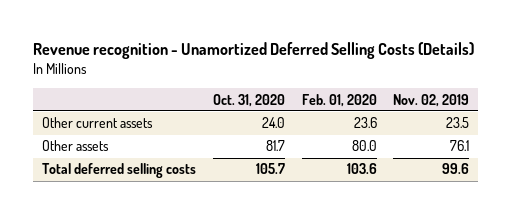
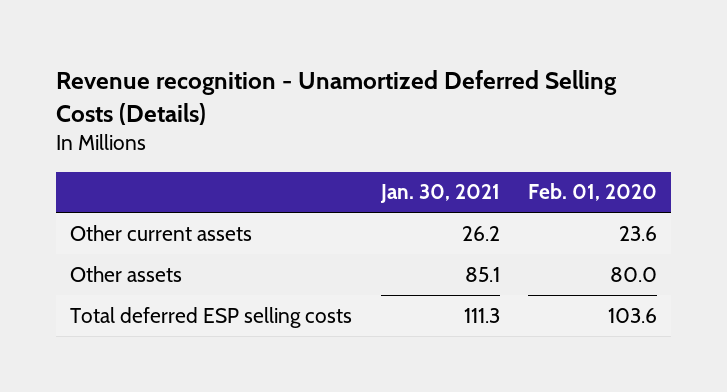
- | Oct. 31, 2020 | Feb. 01, 2020 | Nov. 02, 2019
+ | Jan. 30, 2021 | Feb. 01, 2020
- Total deferred selling costs | 105.7 | 103.6 | 99.6
+ Total deferred ESP selling costs | 111.3 | 103.6

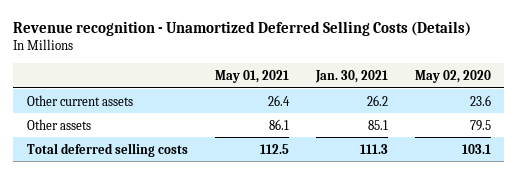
- | Jan. 30, 2021 | Feb. 01, 2020
+ | May 01, 2021 | Jan. 30, 2021 | May 02, 2020
- Total deferred ESP selling costs | 111.3 | 103.6
+ Total deferred selling costs | 112.5 | 111.3 | 103.1

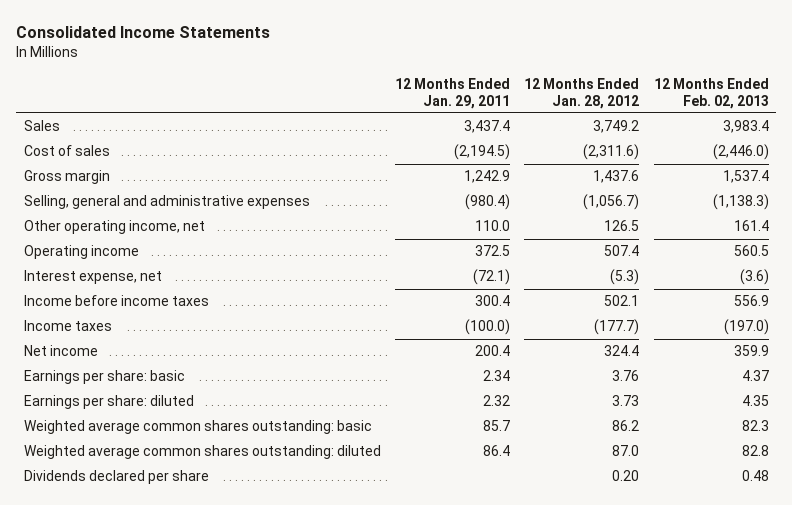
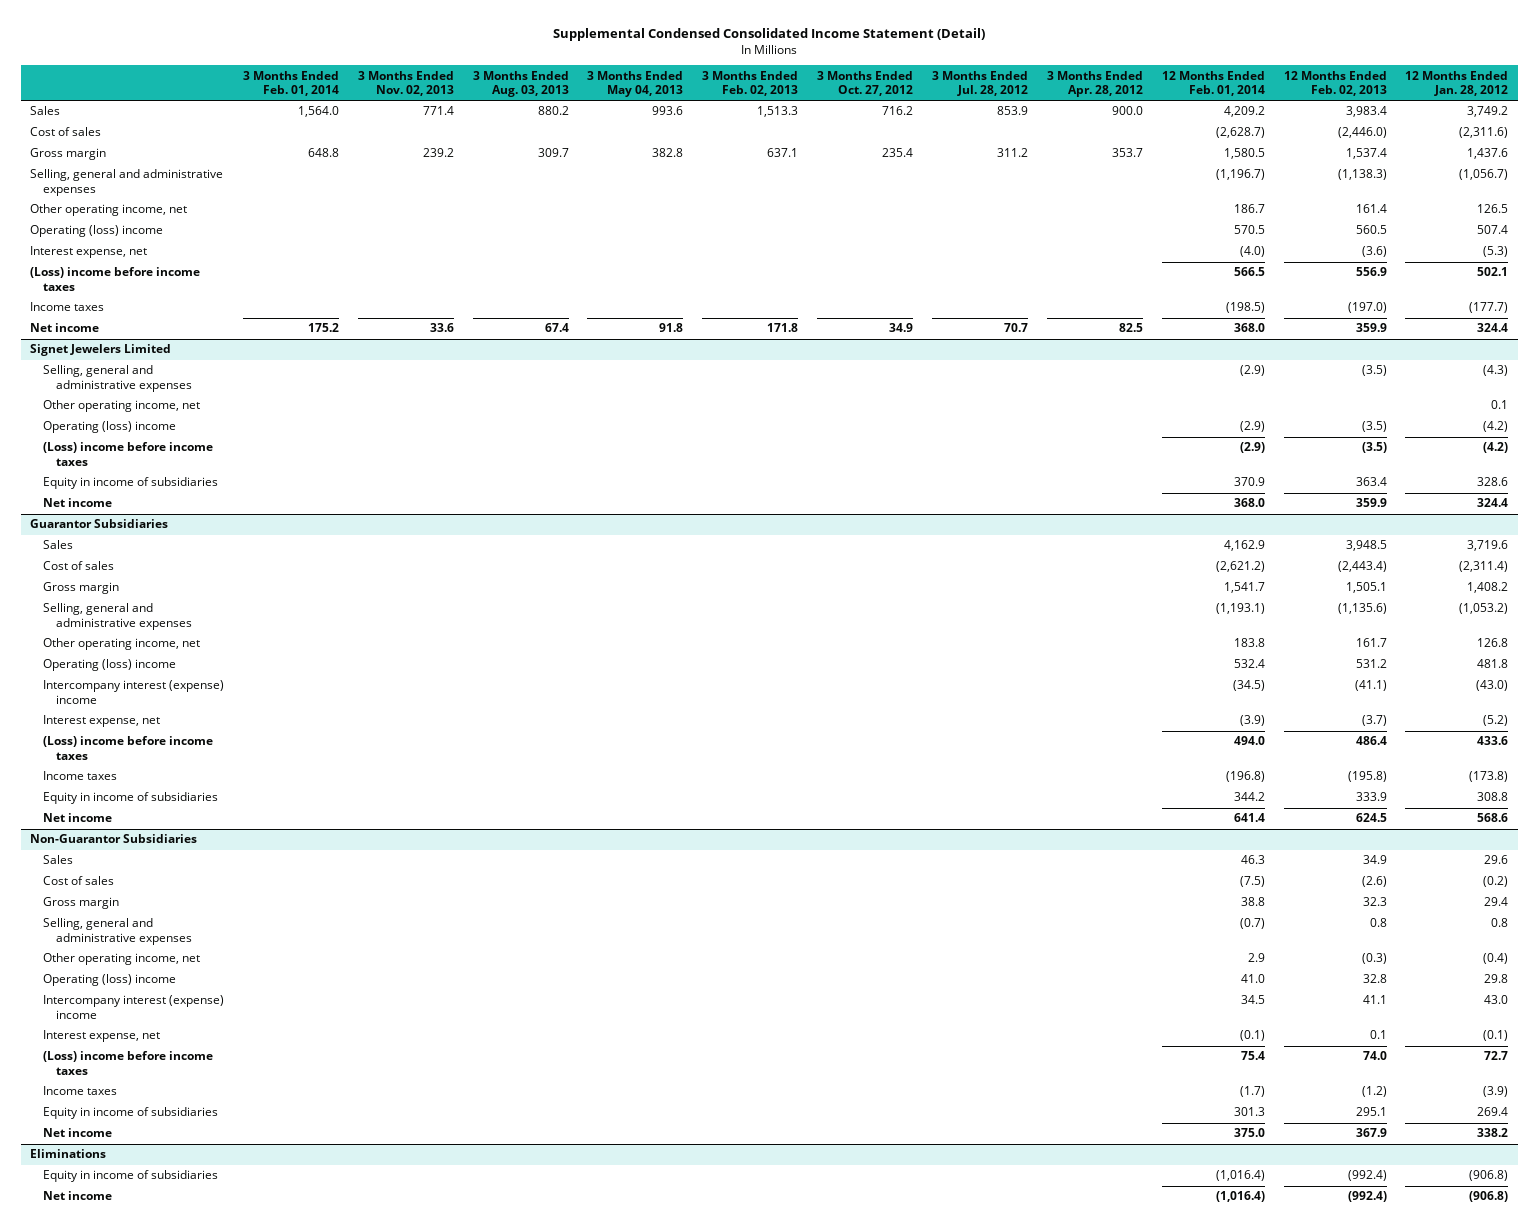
- Consolidated Income Statements
+ Supplemental Condensed Consolidated Income Statement (Detail)
- | 12 Months Ended Jan. 29, 2011 | 12 Months Ended Jan. 28, 2012 | 12 Months Ended Feb. 02, 2013
+ | 3 Months Ended Feb. 01, 2014 | 3 Months Ended Nov. 02, 2013 | 3 Months Ended Aug. 03, 2013 | 3 Months Ended May 04, 2013 | 3 Months Ended Feb. 02, 2013 | 3 Months Ended Oct. 27, 2012 | 3 Months Ended Jul. 28, 2012 | 3 Months Ended Apr. 28, 2012 | 12 Months Ended Feb. 01, 2014 | 12 Months Ended Feb. 02, 2013 | 12 Months Ended Jan. 28, 2012
- Operating income | 372.5 | 507.4 | 560.5
+ Operating (loss) income | | | | | | | | | 570.5 | 560.5 | 507.4
- Income before income taxes | 300.4 | 502.1 | 556.9
+ (Loss) income before income taxes | | | | | | | | | 566.5 | 556.9 | 502.1
- Earnings per share: basic | 2.34 | 3.76 | 4.37
- Earnings per share: diluted | 2.32 | 3.73 | 4.35
- Weighted average common shares outstanding: basic | 85.7 | 86.2 | 82.3
- Weighted average common shares outstanding: diluted | 86.4 | 87.0 | 82.8
- Dividends declared per share | | 0.20 | 0.48
+ Signet Jewelers Limited
+ Selling, general and administrative expenses | | | | | | | | | (2.9) | (3.5) | (4.3)
+ Other operating income, net | | | | | | | | | | | 0.1
+ Operating (loss) income | | | | | | | | | (2.9) | (3.5) | (4.2)
+ (Loss) income before income taxes | | | | | | | | | (2.9) | (3.5) | (4.2)
+ Equity in income of subsidiaries | | | | | | | | | 370.9 | 363.4 | 328.6
+ Net income | | | | | | | | | 368.0 | 359.9 | 324.4
+ Guarantor Subsidiaries
+ Sales | | | | | | | | | 4,162.9 | 3,948.5 | 3,719.6
+ Cost of sales | | | | | | | | | (2,621.2) | (2,443.4) | (2,311.4)
+ Gross margin | | | | | | | | | 1,541.7 | 1,505.1 | 1,408.2
+ Selling, general and administrative expenses | | | | | | | | | (1,193.1) | (1,135.6) | (1,053.2)
+ Other operating income, net | | | | | | | | | 183.8 | 161.7 | 126.8
+ Operating (loss) income | | | | | | | | | 532.4 | 531.2 | 481.8
+ Intercompany interest (expense) income | | | | | | | | | (34.5) | (41.1) | (43.0)
+ Interest expense, net | | | | | | | | | (3.9) | (3.7) | (5.2)
+ (Loss) income before income taxes | | | | | | | | | 494.0 | 486.4 | 433.6
+ Income taxes | | | | | | | | | (196.8) | (195.8) | (173.8)
+ Equity in income of subsidiaries | | | | | | | | | 344.2 | 333.9 | 308.8
+ Net income | | | | | | | | | 641.4 | 624.5 | 568.6
+ Non-Guarantor Subsidiaries
+ Sales | | | | | | | | | 46.3 | 34.9 | 29.6
+ Cost of sales | | | | | | | | | (7.5) | (2.6) | (0.2)
+ Gross margin | | | | | | | | | 38.8 | 32.3 | 29.4
+ Selling, general and administrative expenses | | | | | | | | | (0.7) | 0.8 | 0.8
+ Other operating income, net | | | | | | | | | 2.9 | (0.3) | (0.4)
+ Operating (loss) income | | | | | | | | | 41.0 | 32.8 | 29.8
+ Intercompany interest (expense) income | | | | | | | | | 34.5 | 41.1 | 43.0
+ Interest expense, net | | | | | | | | | (0.1) | 0.1 | (0.1)
+ (Loss) income before income taxes | | | | | | | | | 75.4 | 74.0 | 72.7
+ Income taxes | | | | | | | | | (1.7) | (1.2) | (3.9)
+ Equity in income of subsidiaries | | | | | | | | | 301.3 | 295.1 | 269.4
+ Net income | | | | | | | | | 375.0 | 367.9 | 338.2
+ Eliminations
+ Equity in income of subsidiaries | | | | | | | | | (1,016.4) | (992.4) | (906.8)
+ Net income | | | | | | | | | (1,016.4) | (992.4) | (906.8)

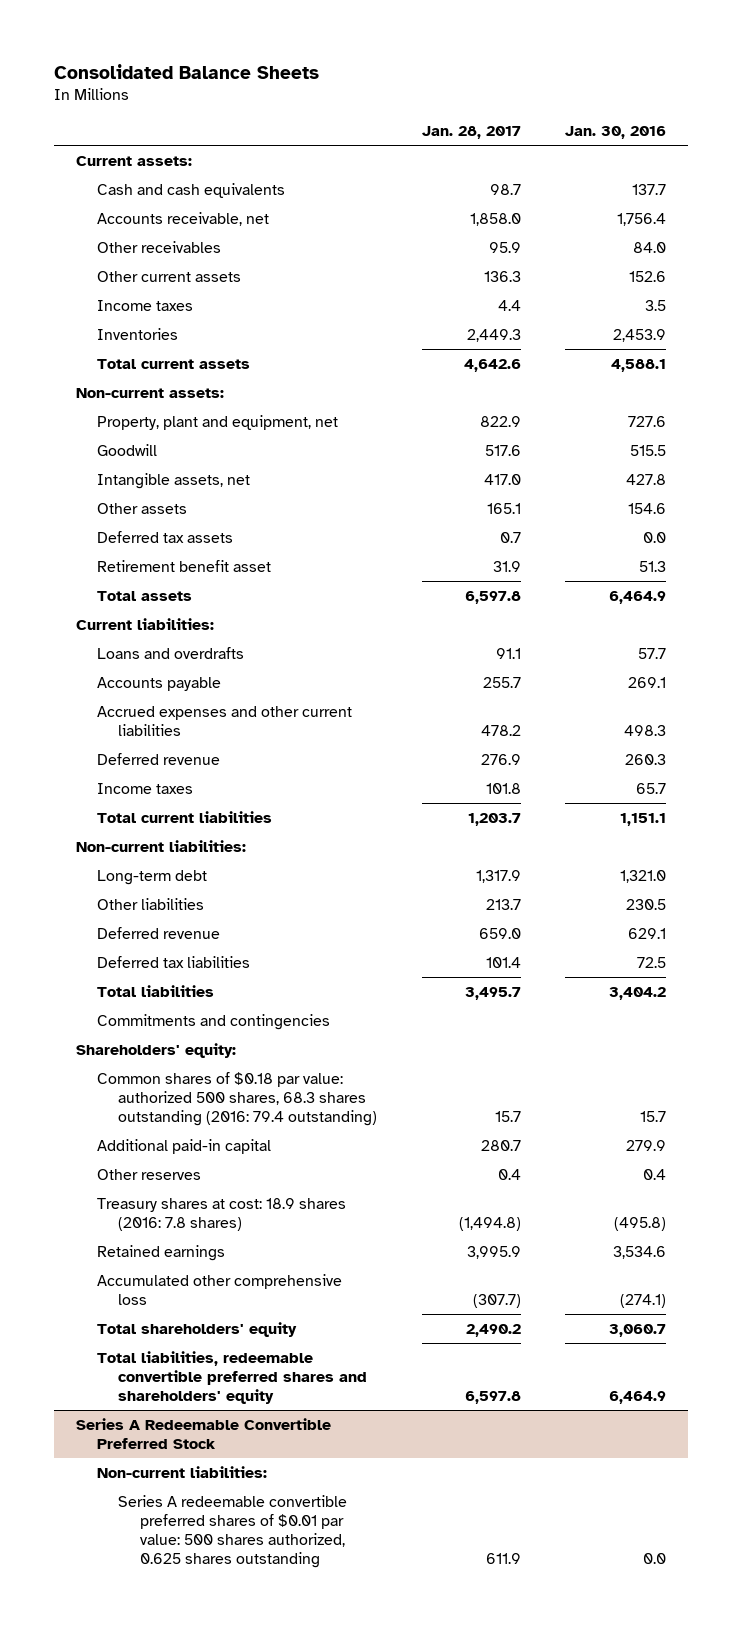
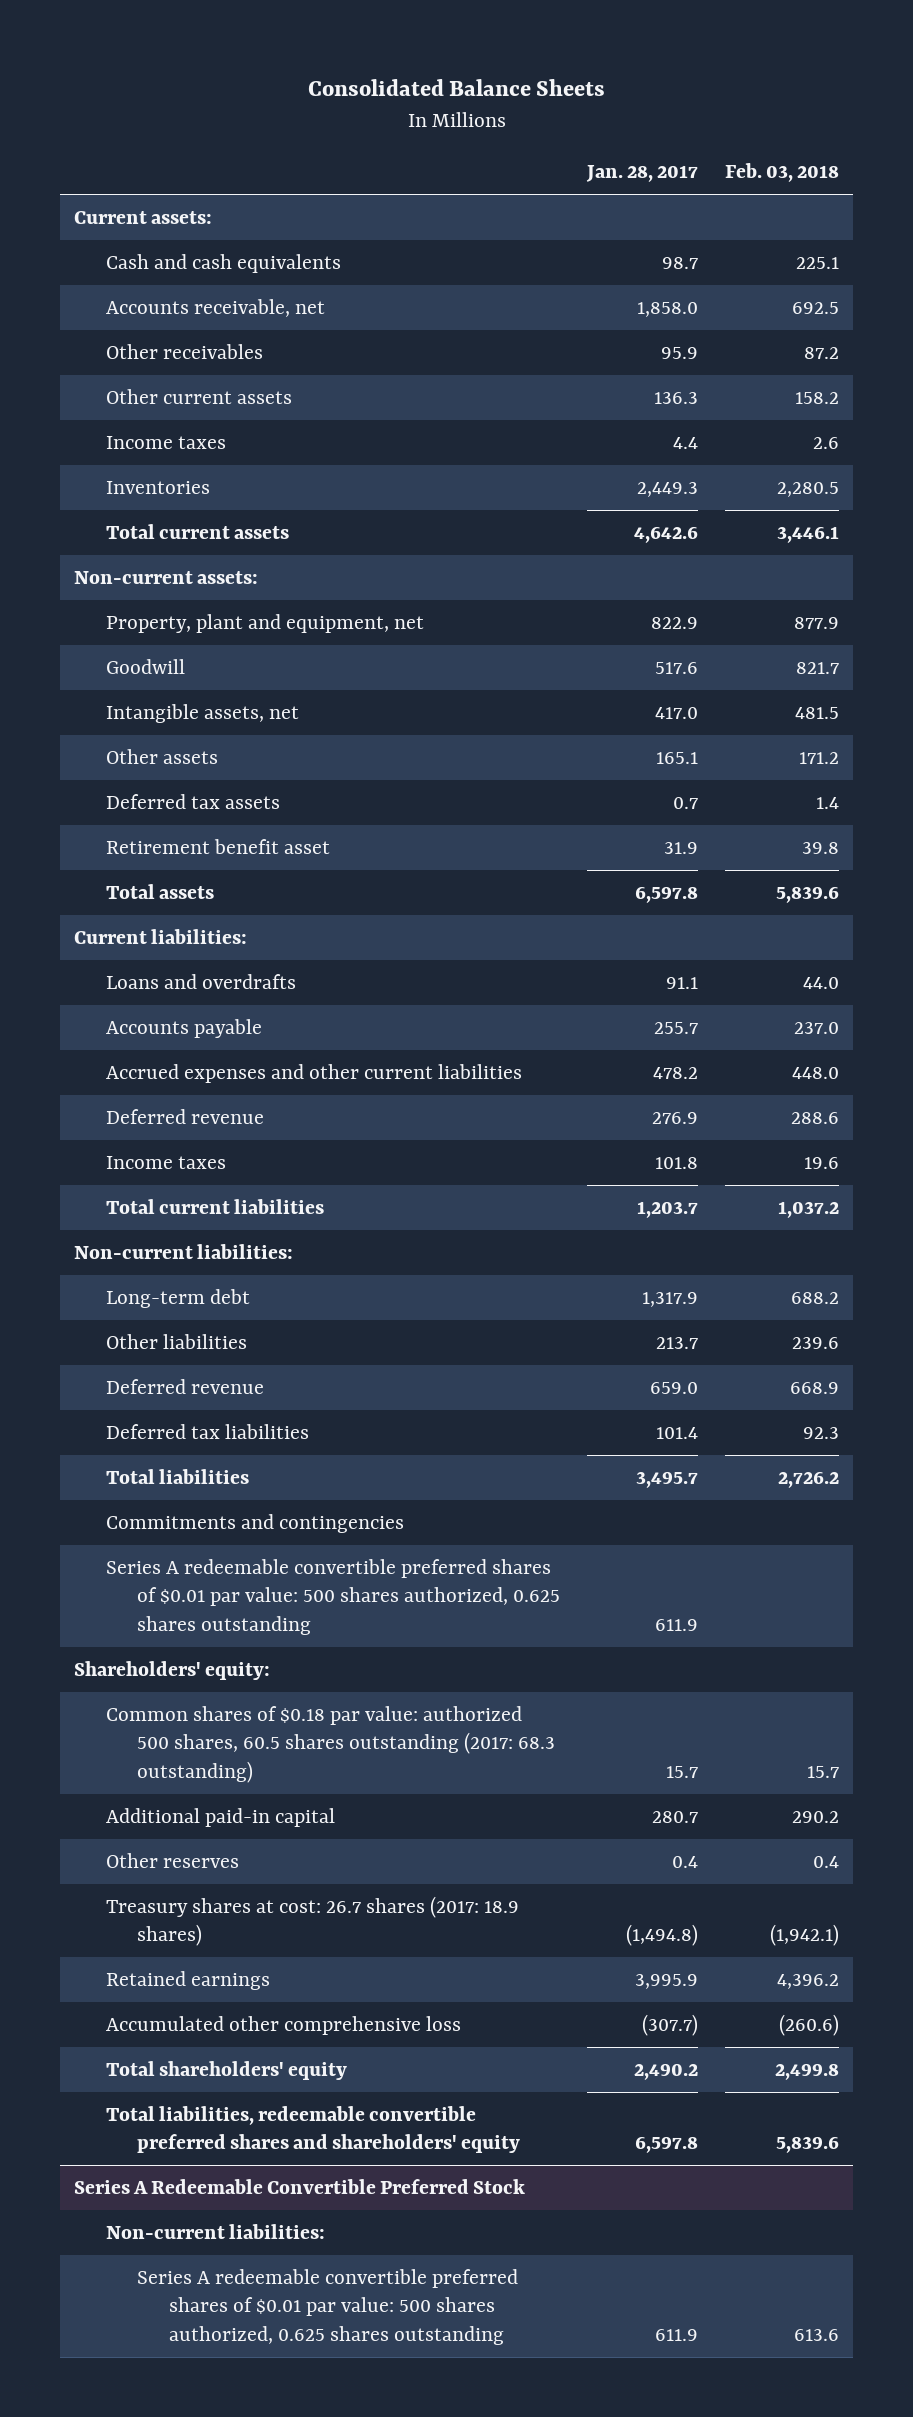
- | Jan. 28, 2017 | Jan. 30, 2016
+ | Jan. 28, 2017 | Feb. 03, 2018
+ Series A redeemable convertible preferred shares of $0.01 par value: 500 shares authorized, 0.625 shares outstanding | 611.9 |
- Common shares of $0.18 par value: authorized 500 shares, 68.3 shares outstanding (2016: 79.4 outstanding) | 15.7 | 15.7
+ Common shares of $0.18 par value: authorized 500 shares, 60.5 shares outstanding (2017: 68.3 outstanding) | 15.7 | 15.7
- Treasury shares at cost: 18.9 shares (2016: 7.8 shares) | (1,494.8) | (495.8)
+ Treasury shares at cost: 26.7 shares (2017: 18.9 shares) | (1,494.8) | (1,942.1)

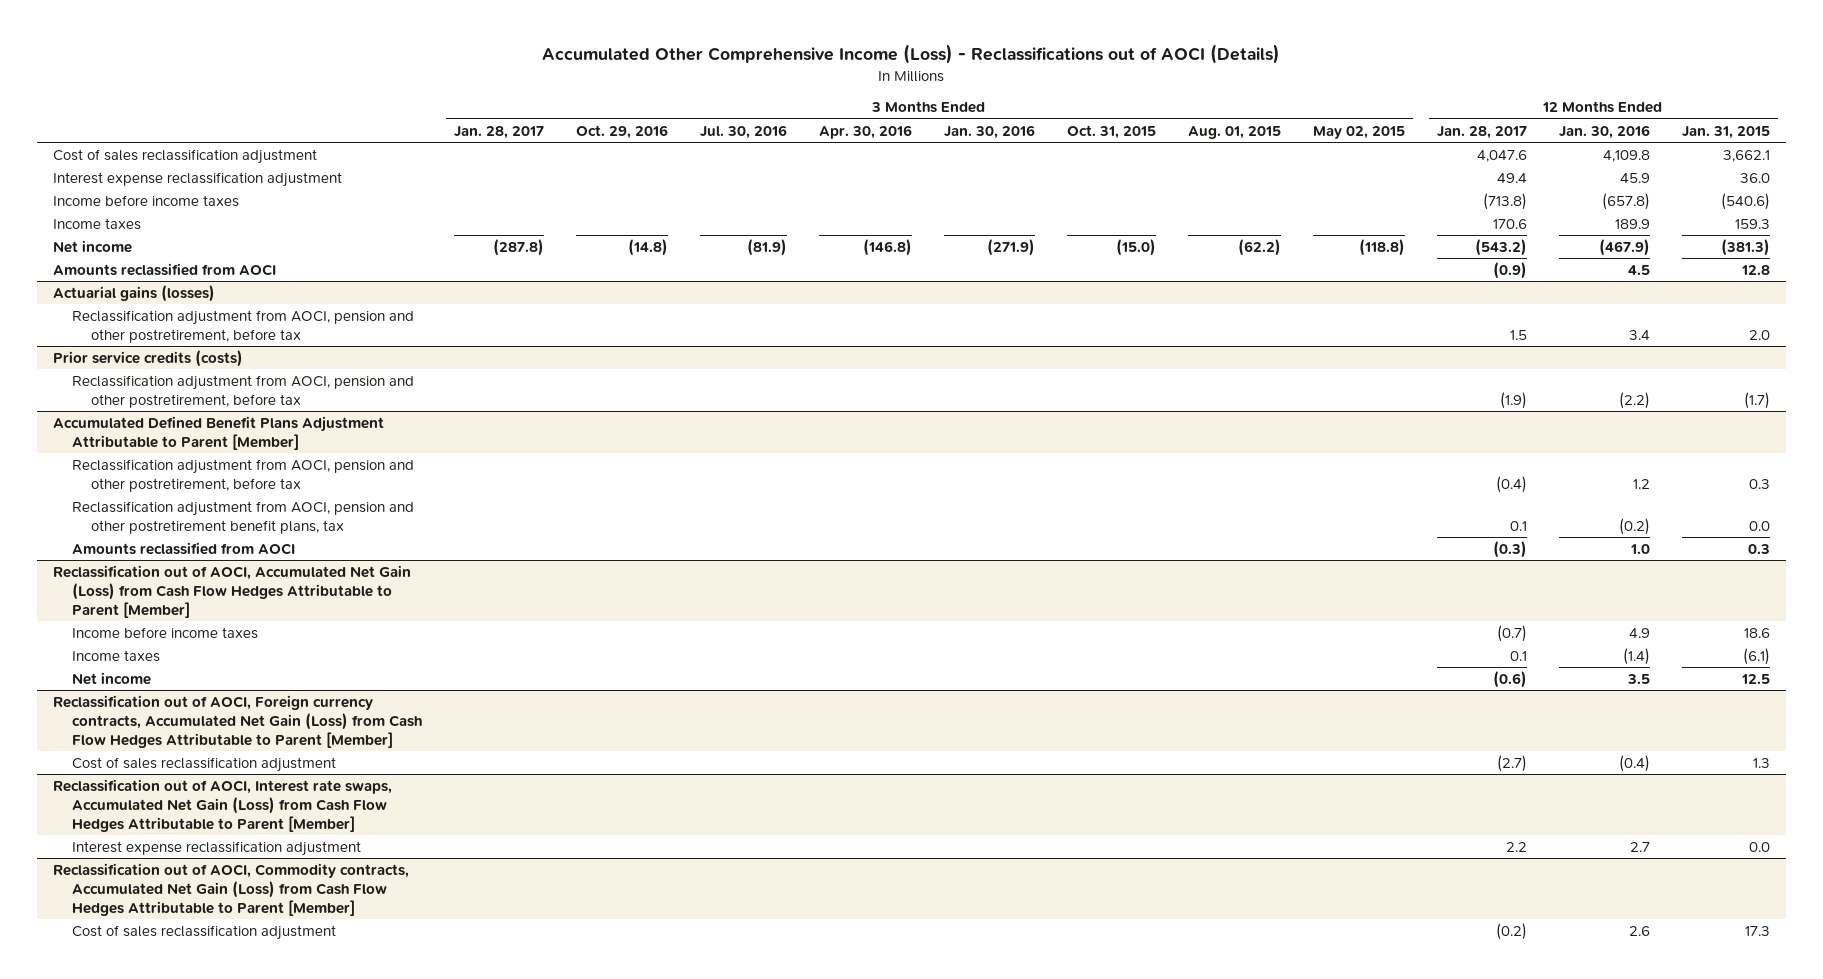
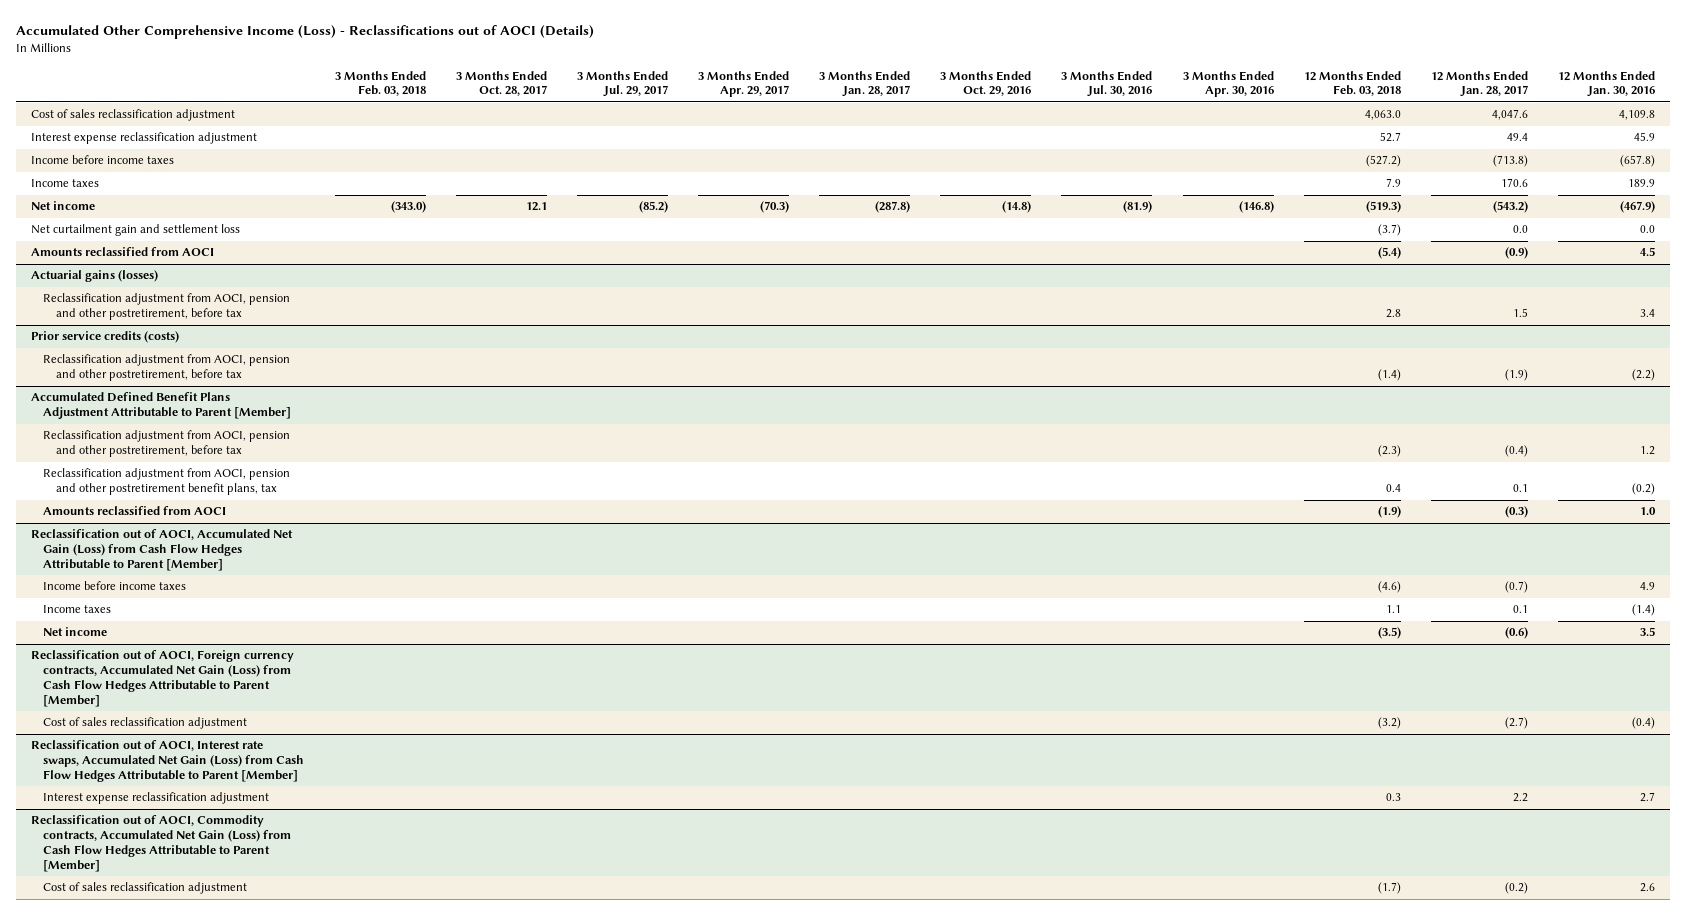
- | 3 Months Ended Jan. 28, 2017 | 3 Months Ended Oct. 29, 2016 | 3 Months Ended Jul. 30, 2016 | 3 Months Ended Apr. 30, 2016 | 3 Months Ended Jan. 30, 2016 | 3 Months Ended Oct. 31, 2015 | 3 Months Ended Aug. 01, 2015 | 3 Months Ended May 02, 2015 | 12 Months Ended Jan. 28, 2017 | 12 Months Ended Jan. 30, 2016 | 12 Months Ended Jan. 31, 2015
+ | 3 Months Ended Feb. 03, 2018 | 3 Months Ended Oct. 28, 2017 | 3 Months Ended Jul. 29, 2017 | 3 Months Ended Apr. 29, 2017 | 3 Months Ended Jan. 28, 2017 | 3 Months Ended Oct. 29, 2016 | 3 Months Ended Jul. 30, 2016 | 3 Months Ended Apr. 30, 2016 | 12 Months Ended Feb. 03, 2018 | 12 Months Ended Jan. 28, 2017 | 12 Months Ended Jan. 30, 2016
+ Net curtailment gain and settlement loss | | | | | | | | | (3.7) | 0.0 | 0.0

